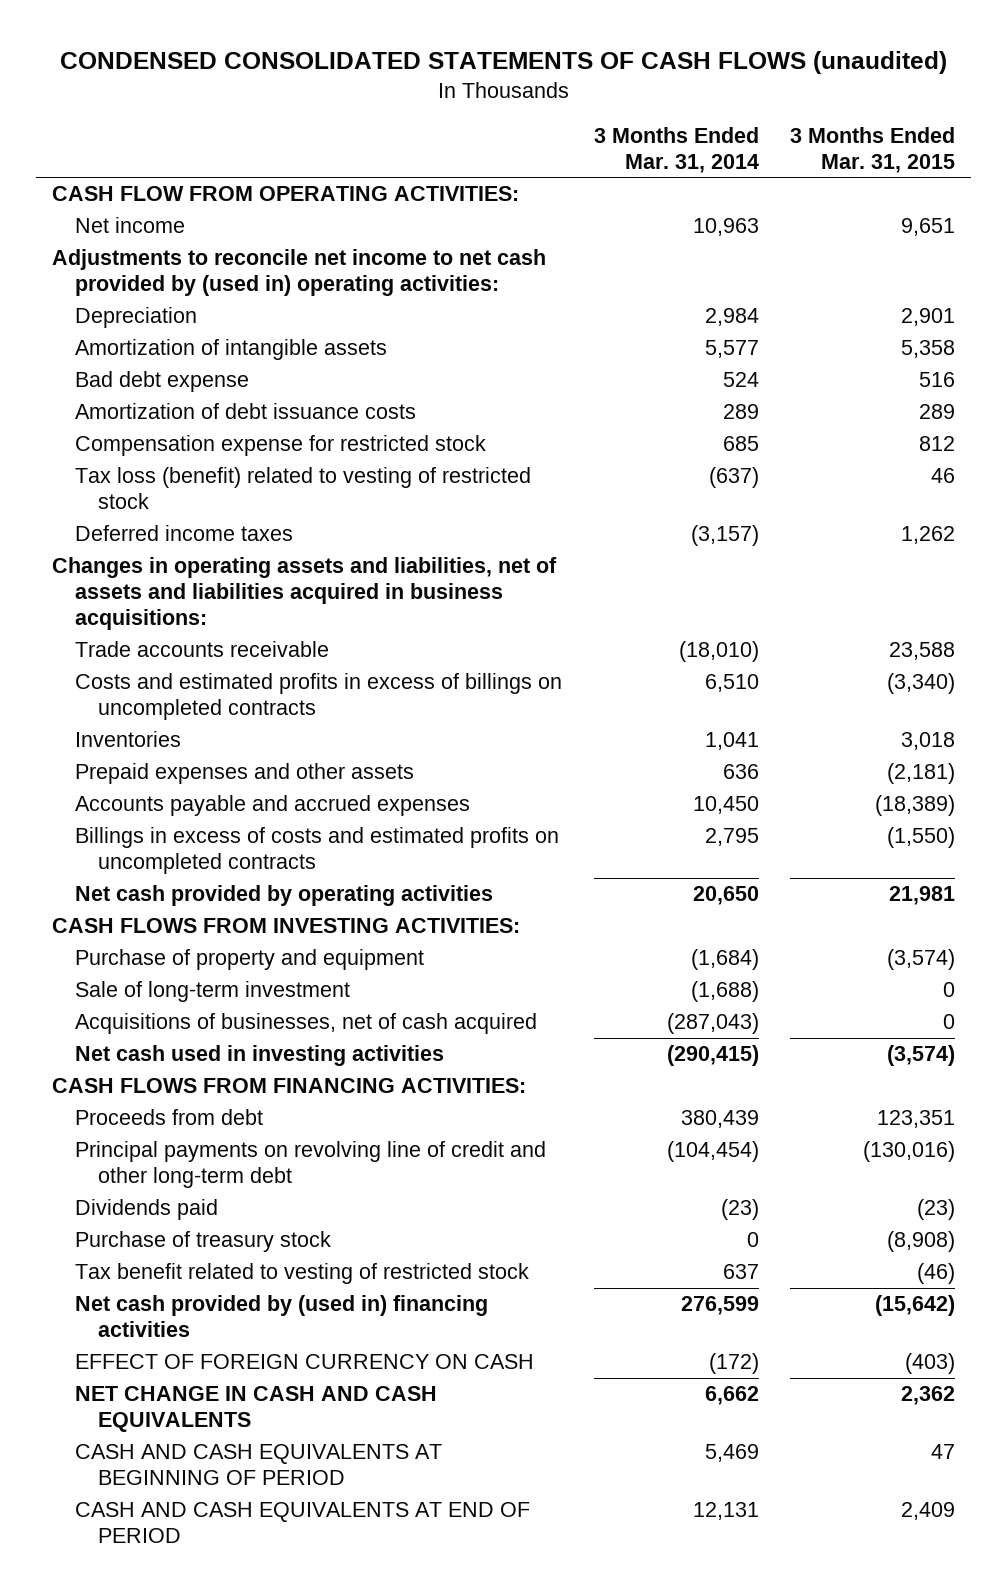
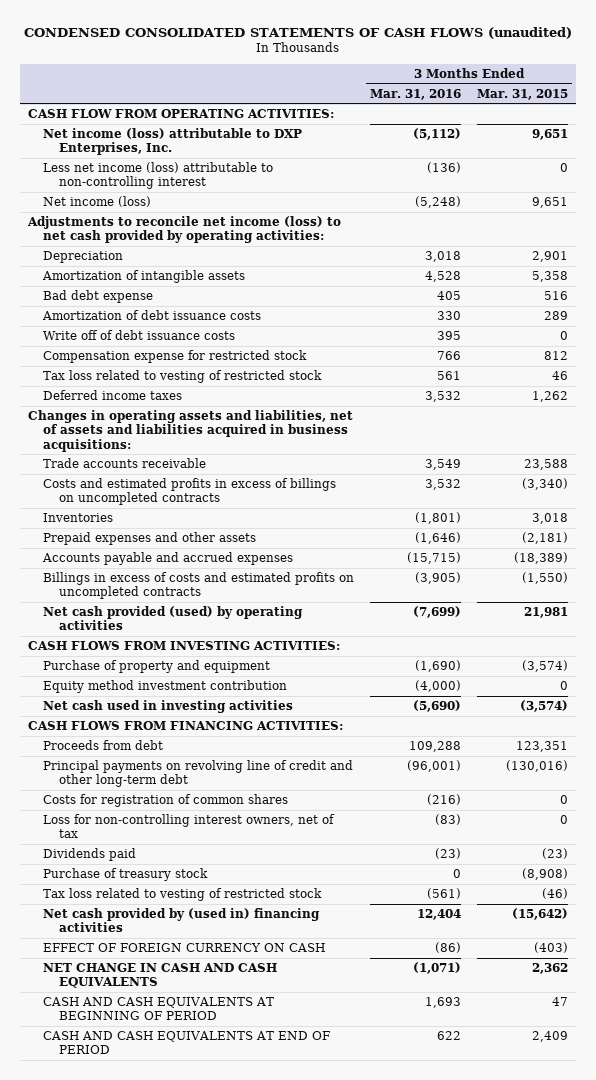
- | 3 Months Ended Mar. 31, 2014 | 3 Months Ended Mar. 31, 2015
+ | 3 Months Ended Mar. 31, 2016 | 3 Months Ended Mar. 31, 2015
- Net income | 10,963 | 9,651
- Adjustments to reconcile net income to net cash provided by (used in) operating activities:
+ Net income (loss) attributable to DXP Enterprises, Inc. | (5,112) | 9,651
+ Less net income (loss) attributable to non-controlling interest | (136) | 0
+ Net income (loss) | (5,248) | 9,651
+ Adjustments to reconcile net income (loss) to net cash provided by operating activities:
+ Write off of debt issuance costs | 395 | 0
- Tax loss (benefit) related to vesting of restricted stock | (637) | 46
+ Tax loss related to vesting of restricted stock | 561 | 46
- Net cash provided by operating activities | 20,650 | 21,981
+ Net cash provided (used) by operating activities | (7,699) | 21,981
- Sale of long-term investment | (1,688) | 0
- Acquisitions of businesses, net of cash acquired | (287,043) | 0
+ Equity method investment contribution | (4,000) | 0
+ Costs for registration of common shares | (216) | 0
+ Loss for non-controlling interest owners, net of tax | (83) | 0
- Tax benefit related to vesting of restricted stock | 637 | (46)
+ Tax loss related to vesting of restricted stock | (561) | (46)

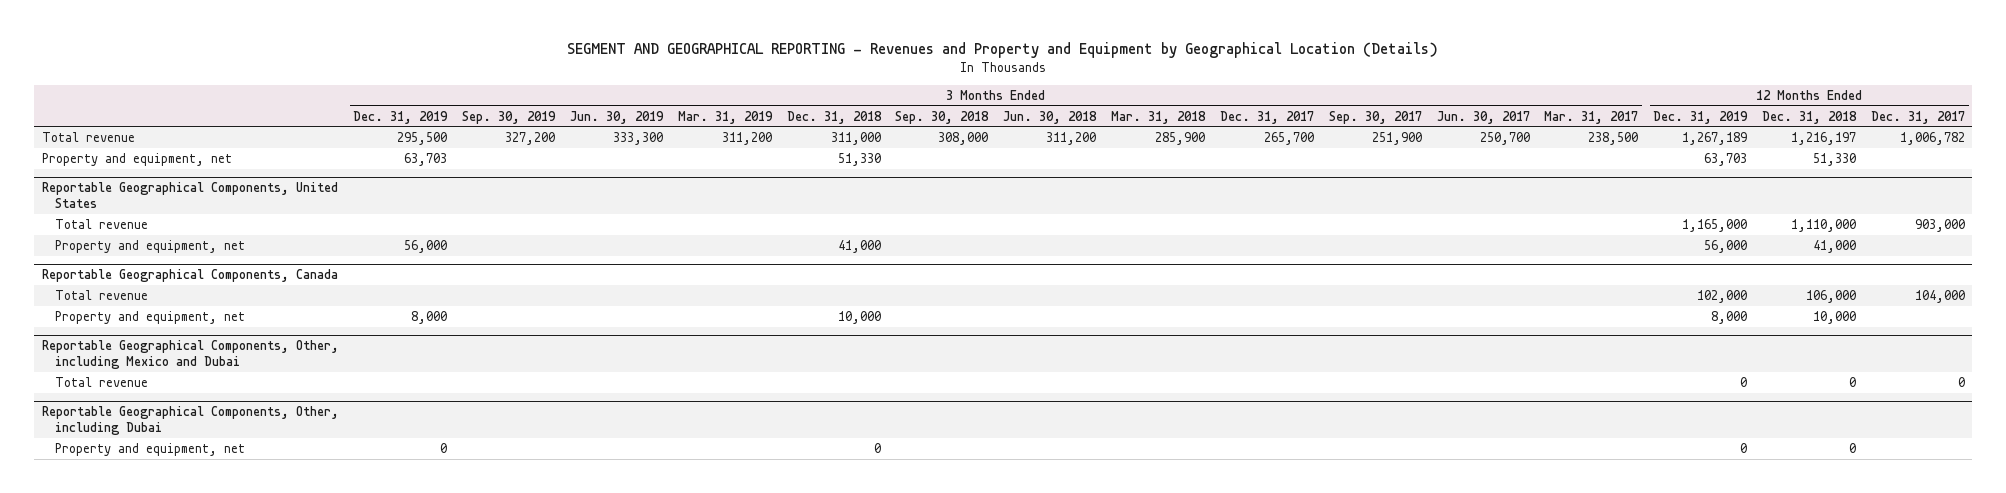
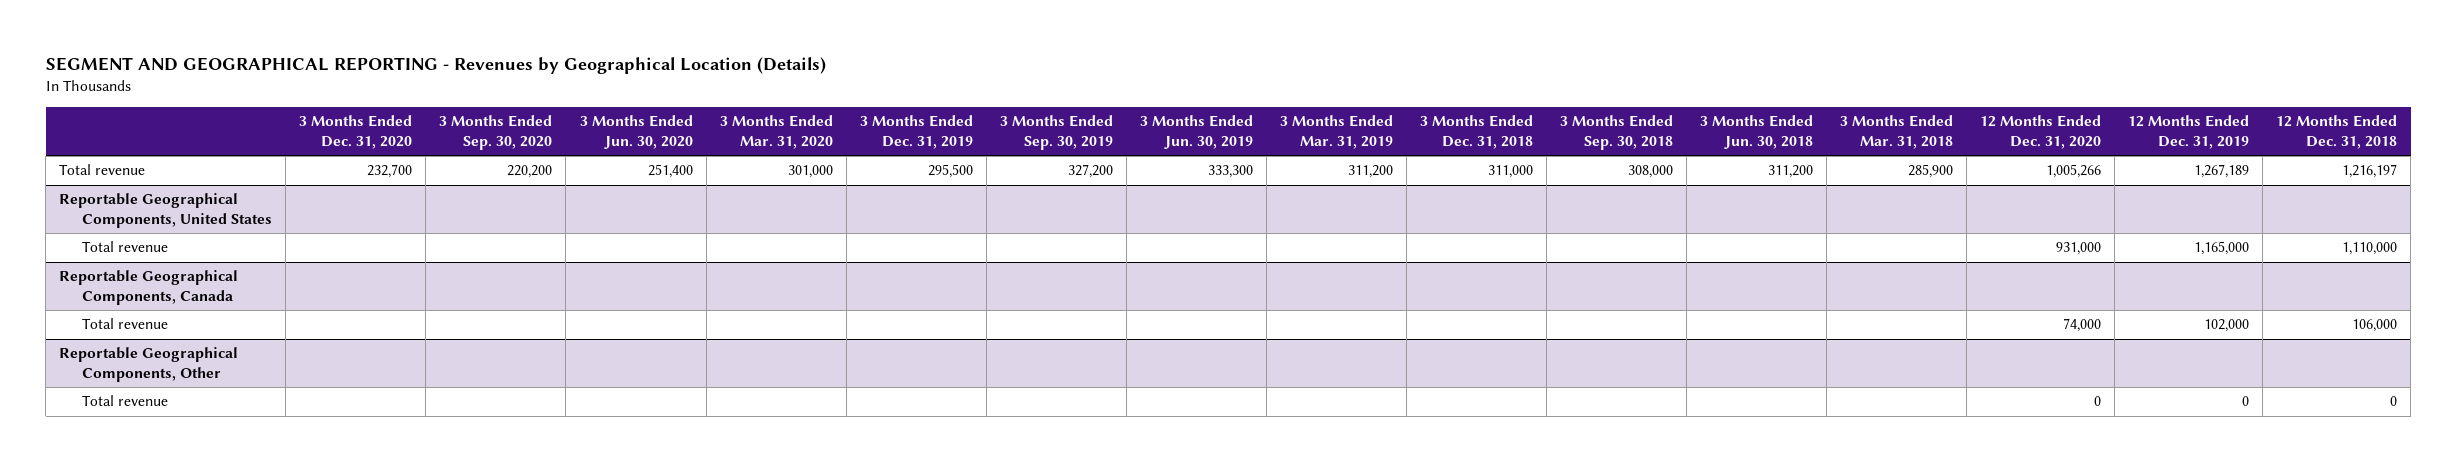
- SEGMENT AND GEOGRAPHICAL REPORTING - Revenues and Property and Equipment by Geographical Location (Details)
+ SEGMENT AND GEOGRAPHICAL REPORTING - Revenues by Geographical Location (Details)
- | 3 Months Ended Dec. 31, 2019 | 3 Months Ended Sep. 30, 2019 | 3 Months Ended Jun. 30, 2019 | 3 Months Ended Mar. 31, 2019 | 3 Months Ended Dec. 31, 2018 | 3 Months Ended Sep. 30, 2018 | 3 Months Ended Jun. 30, 2018 | 3 Months Ended Mar. 31, 2018 | 3 Months Ended Dec. 31, 2017 | 3 Months Ended Sep. 30, 2017 | 3 Months Ended Jun. 30, 2017 | 3 Months Ended Mar. 31, 2017 | 12 Months Ended Dec. 31, 2019 | 12 Months Ended Dec. 31, 2018 | 12 Months Ended Dec. 31, 2017
+ | 3 Months Ended Dec. 31, 2020 | 3 Months Ended Sep. 30, 2020 | 3 Months Ended Jun. 30, 2020 | 3 Months Ended Mar. 31, 2020 | 3 Months Ended Dec. 31, 2019 | 3 Months Ended Sep. 30, 2019 | 3 Months Ended Jun. 30, 2019 | 3 Months Ended Mar. 31, 2019 | 3 Months Ended Dec. 31, 2018 | 3 Months Ended Sep. 30, 2018 | 3 Months Ended Jun. 30, 2018 | 3 Months Ended Mar. 31, 2018 | 12 Months Ended Dec. 31, 2020 | 12 Months Ended Dec. 31, 2019 | 12 Months Ended Dec. 31, 2018
- Property and equipment, net | 63,703 | | | | 51,330 | | | | | | | | 63,703 | 51,330 |
@ Reportable Geographical Components, United States
- Property and equipment, net | 56,000 | | | | 41,000 | | | | | | | | 56,000 | 41,000 |
@ Reportable Geographical Components, Canada
- Property and equipment, net | 8,000 | | | | 10,000 | | | | | | | | 8,000 | 10,000 |
- Reportable Geographical Components, Other, including Mexico and Dubai
+ Reportable Geographical Components, Other
- Reportable Geographical Components, Other, including Dubai
- Property and equipment, net | 0 | | | | 0 | | | | | | | | 0 | 0 |

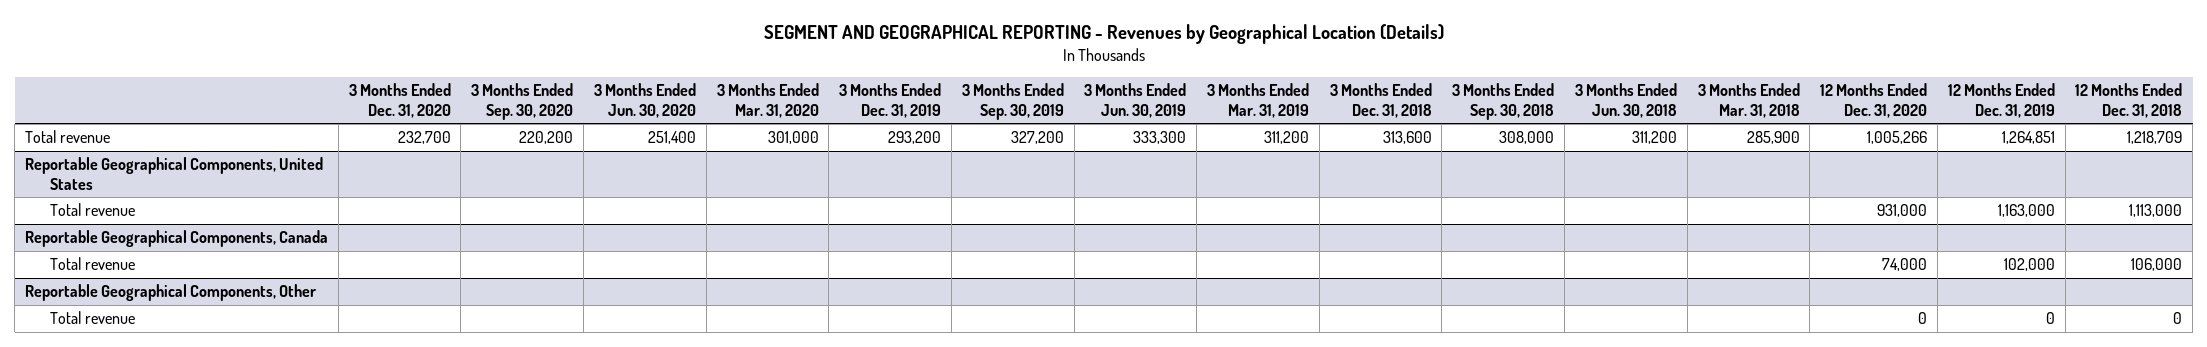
- Total revenue | 232,700 | 220,200 | 251,400 | 301,000 | 295,500 | 327,200 | 333,300 | 311,200 | 311,000 | 308,000 | 311,200 | 285,900 | 1,005,266 | 1,267,189 | 1,216,197
+ Total revenue | 232,700 | 220,200 | 251,400 | 301,000 | 293,200 | 327,200 | 333,300 | 311,200 | 313,600 | 308,000 | 311,200 | 285,900 | 1,005,266 | 1,264,851 | 1,218,709
@ Reportable Geographical Components, United States
- Total revenue | | | | | | | | | | | | | 931,000 | 1,165,000 | 1,110,000
+ Total revenue | | | | | | | | | | | | | 931,000 | 1,163,000 | 1,113,000

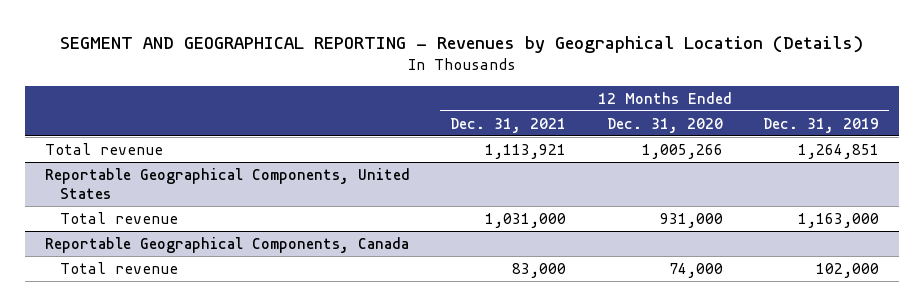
- | 3 Months Ended Dec. 31, 2020 | 3 Months Ended Sep. 30, 2020 | 3 Months Ended Jun. 30, 2020 | 3 Months Ended Mar. 31, 2020 | 3 Months Ended Dec. 31, 2019 | 3 Months Ended Sep. 30, 2019 | 3 Months Ended Jun. 30, 2019 | 3 Months Ended Mar. 31, 2019 | 3 Months Ended Dec. 31, 2018 | 3 Months Ended Sep. 30, 2018 | 3 Months Ended Jun. 30, 2018 | 3 Months Ended Mar. 31, 2018 | 12 Months Ended Dec. 31, 2020 | 12 Months Ended Dec. 31, 2019 | 12 Months Ended Dec. 31, 2018
+ | 12 Months Ended Dec. 31, 2021 | 12 Months Ended Dec. 31, 2020 | 12 Months Ended Dec. 31, 2019
- Reportable Geographical Components, Other
- Total revenue | | | | | | | | | | | | | 0 | 0 | 0

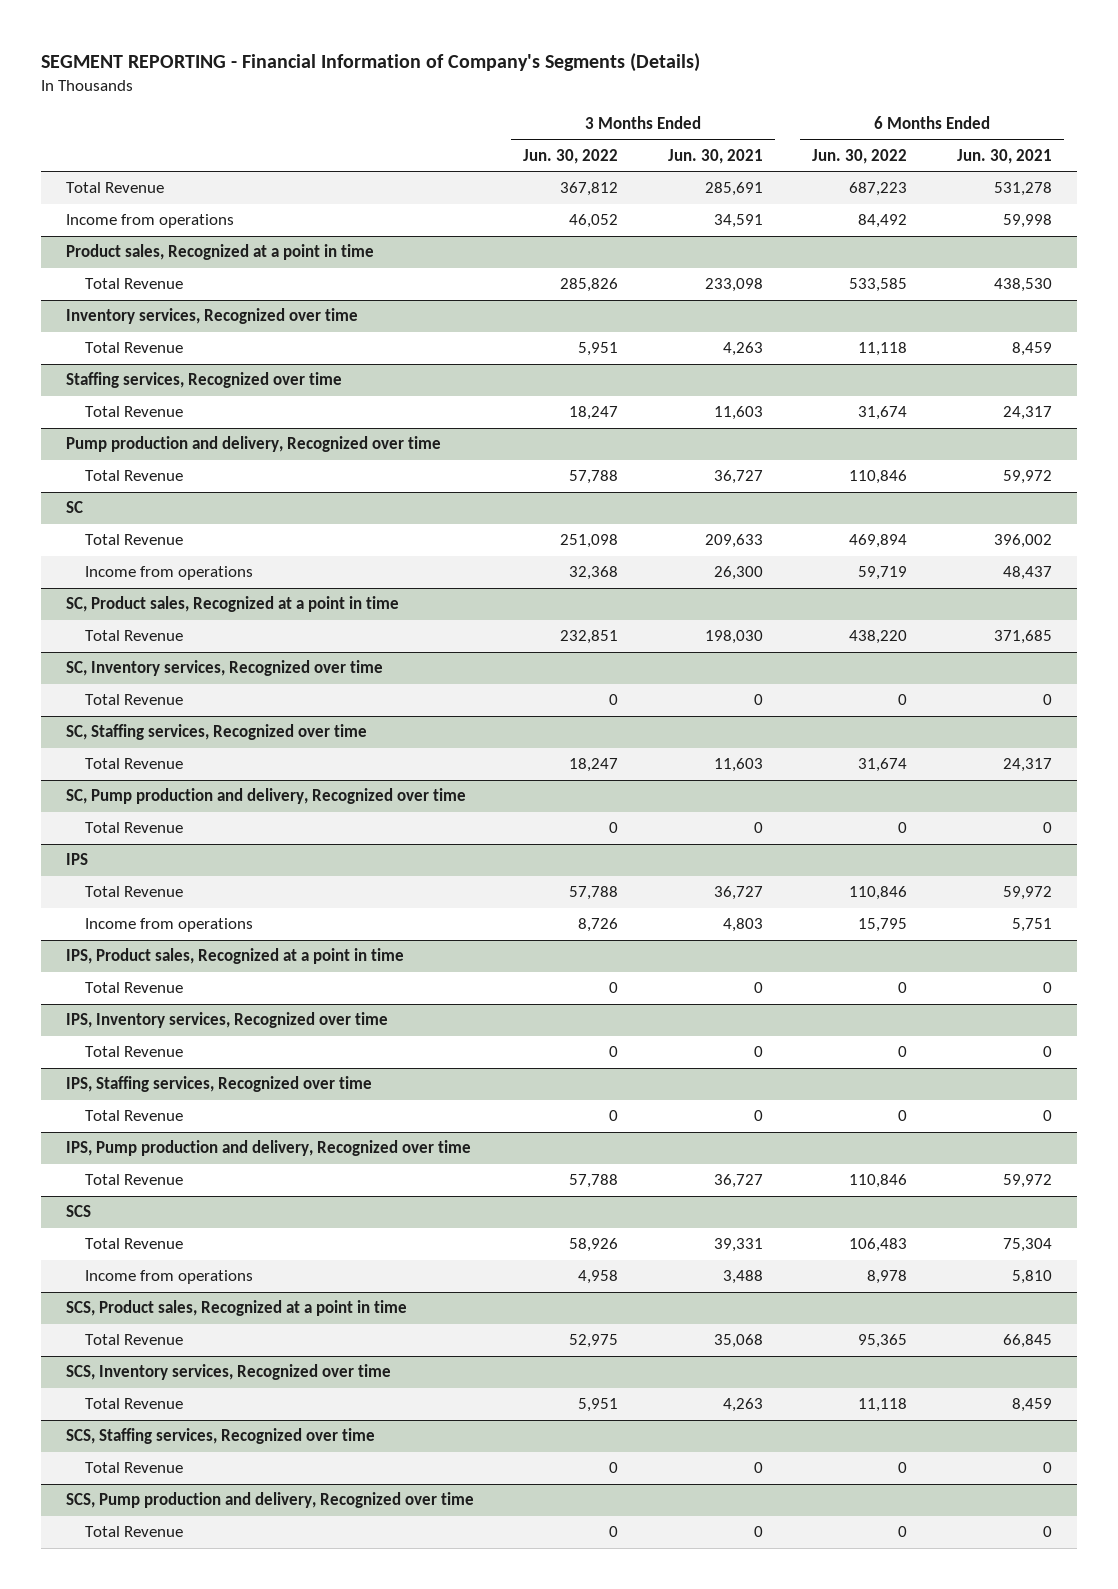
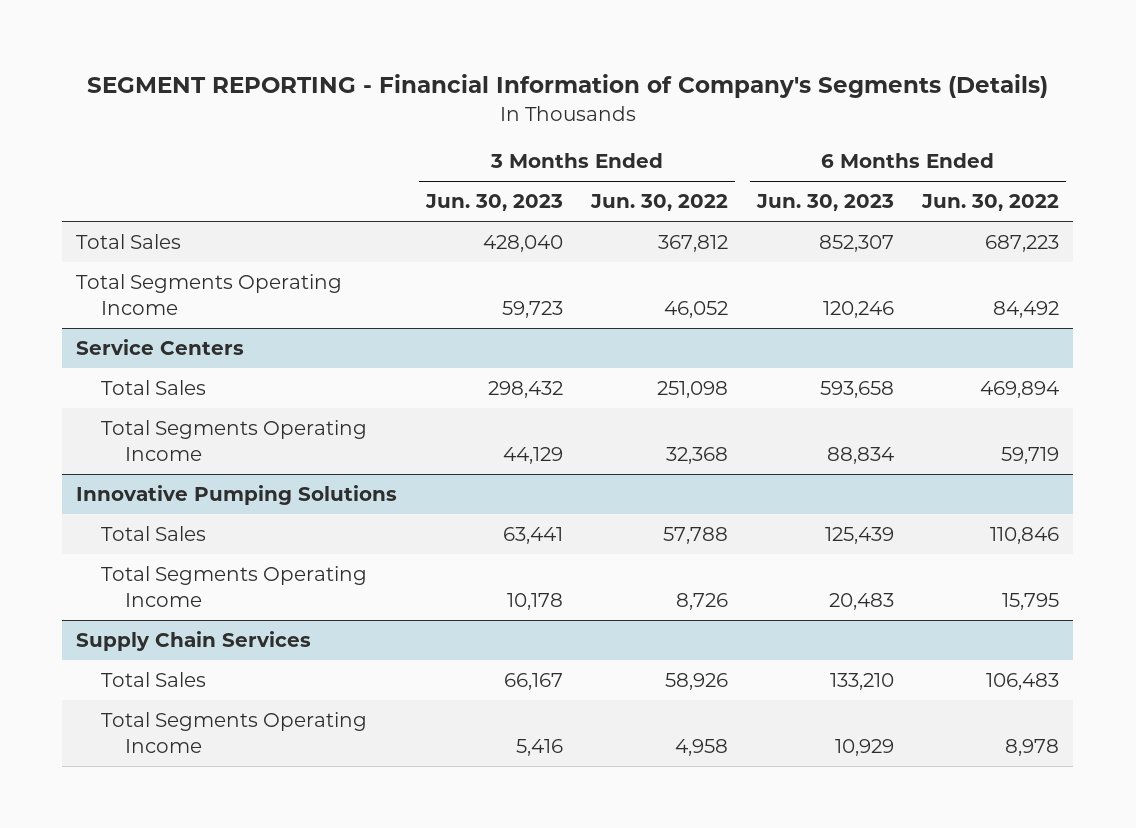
- | 3 Months Ended Jun. 30, 2022 | 3 Months Ended Jun. 30, 2021 | 6 Months Ended Jun. 30, 2022 | 6 Months Ended Jun. 30, 2021
+ | 3 Months Ended Jun. 30, 2023 | 3 Months Ended Jun. 30, 2022 | 6 Months Ended Jun. 30, 2023 | 6 Months Ended Jun. 30, 2022
- Total Revenue | 367,812 | 285,691 | 687,223 | 531,278
- Income from operations | 46,052 | 34,591 | 84,492 | 59,998
- Product sales, Recognized at a point in time
- Total Revenue | 285,826 | 233,098 | 533,585 | 438,530
- Inventory services, Recognized over time
- Total Revenue | 5,951 | 4,263 | 11,118 | 8,459
- Staffing services, Recognized over time
- Total Revenue | 18,247 | 11,603 | 31,674 | 24,317
- Pump production and delivery, Recognized over time
- Total Revenue | 57,788 | 36,727 | 110,846 | 59,972
- SC
- Total Revenue | 251,098 | 209,633 | 469,894 | 396,002
- Income from operations | 32,368 | 26,300 | 59,719 | 48,437
- SC, Product sales, Recognized at a point in time
- Total Revenue | 232,851 | 198,030 | 438,220 | 371,685
- SC, Inventory services, Recognized over time
- Total Revenue | 0 | 0 | 0 | 0
- SC, Staffing services, Recognized over time
- Total Revenue | 18,247 | 11,603 | 31,674 | 24,317
- SC, Pump production and delivery, Recognized over time
- Total Revenue | 0 | 0 | 0 | 0
- IPS
- Total Revenue | 57,788 | 36,727 | 110,846 | 59,972
- Income from operations | 8,726 | 4,803 | 15,795 | 5,751
- IPS, Product sales, Recognized at a point in time
- Total Revenue | 0 | 0 | 0 | 0
- IPS, Inventory services, Recognized over time
- Total Revenue | 0 | 0 | 0 | 0
- IPS, Staffing services, Recognized over time
- Total Revenue | 0 | 0 | 0 | 0
- IPS, Pump production and delivery, Recognized over time
- Total Revenue | 57,788 | 36,727 | 110,846 | 59,972
- SCS
- Total Revenue | 58,926 | 39,331 | 106,483 | 75,304
- Income from operations | 4,958 | 3,488 | 8,978 | 5,810
- SCS, Product sales, Recognized at a point in time
- Total Revenue | 52,975 | 35,068 | 95,365 | 66,845
- SCS, Inventory services, Recognized over time
- Total Revenue | 5,951 | 4,263 | 11,118 | 8,459
- SCS, Staffing services, Recognized over time
- Total Revenue | 0 | 0 | 0 | 0
- SCS, Pump production and delivery, Recognized over time
- Total Revenue | 0 | 0 | 0 | 0
+ Total Sales | 428,040 | 367,812 | 852,307 | 687,223
+ Total Segments Operating Income | 59,723 | 46,052 | 120,246 | 84,492
+ Service Centers
+ Total Sales | 298,432 | 251,098 | 593,658 | 469,894
+ Total Segments Operating Income | 44,129 | 32,368 | 88,834 | 59,719
+ Innovative Pumping Solutions
+ Total Sales | 63,441 | 57,788 | 125,439 | 110,846
+ Total Segments Operating Income | 10,178 | 8,726 | 20,483 | 15,795
+ Supply Chain Services
+ Total Sales | 66,167 | 58,926 | 133,210 | 106,483
+ Total Segments Operating Income | 5,416 | 4,958 | 10,929 | 8,978

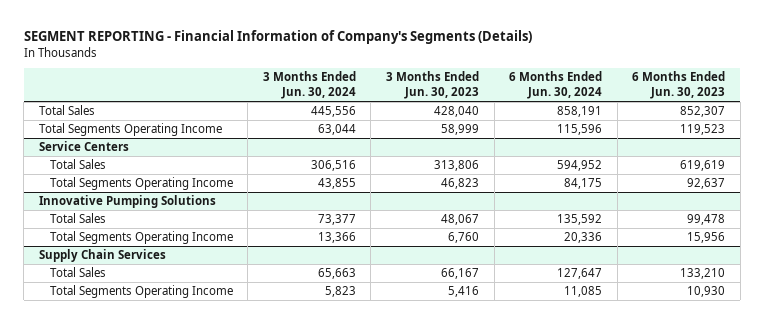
- | 3 Months Ended Jun. 30, 2023 | 3 Months Ended Jun. 30, 2022 | 6 Months Ended Jun. 30, 2023 | 6 Months Ended Jun. 30, 2022
+ | 3 Months Ended Jun. 30, 2024 | 3 Months Ended Jun. 30, 2023 | 6 Months Ended Jun. 30, 2024 | 6 Months Ended Jun. 30, 2023
- Total Segments Operating Income | 59,723 | 46,052 | 120,246 | 84,492
+ Total Segments Operating Income | 63,044 | 58,999 | 115,596 | 119,523
@ Service Centers
- Total Sales | 298,432 | 251,098 | 593,658 | 469,894
- Total Segments Operating Income | 44,129 | 32,368 | 88,834 | 59,719
+ Total Sales | 306,516 | 313,806 | 594,952 | 619,619
+ Total Segments Operating Income | 43,855 | 46,823 | 84,175 | 92,637
@ Innovative Pumping Solutions
- Total Sales | 63,441 | 57,788 | 125,439 | 110,846
- Total Segments Operating Income | 10,178 | 8,726 | 20,483 | 15,795
+ Total Sales | 73,377 | 48,067 | 135,592 | 99,478
+ Total Segments Operating Income | 13,366 | 6,760 | 20,336 | 15,956
@ Supply Chain Services
- Total Segments Operating Income | 5,416 | 4,958 | 10,929 | 8,978
+ Total Segments Operating Income | 5,823 | 5,416 | 11,085 | 10,930

